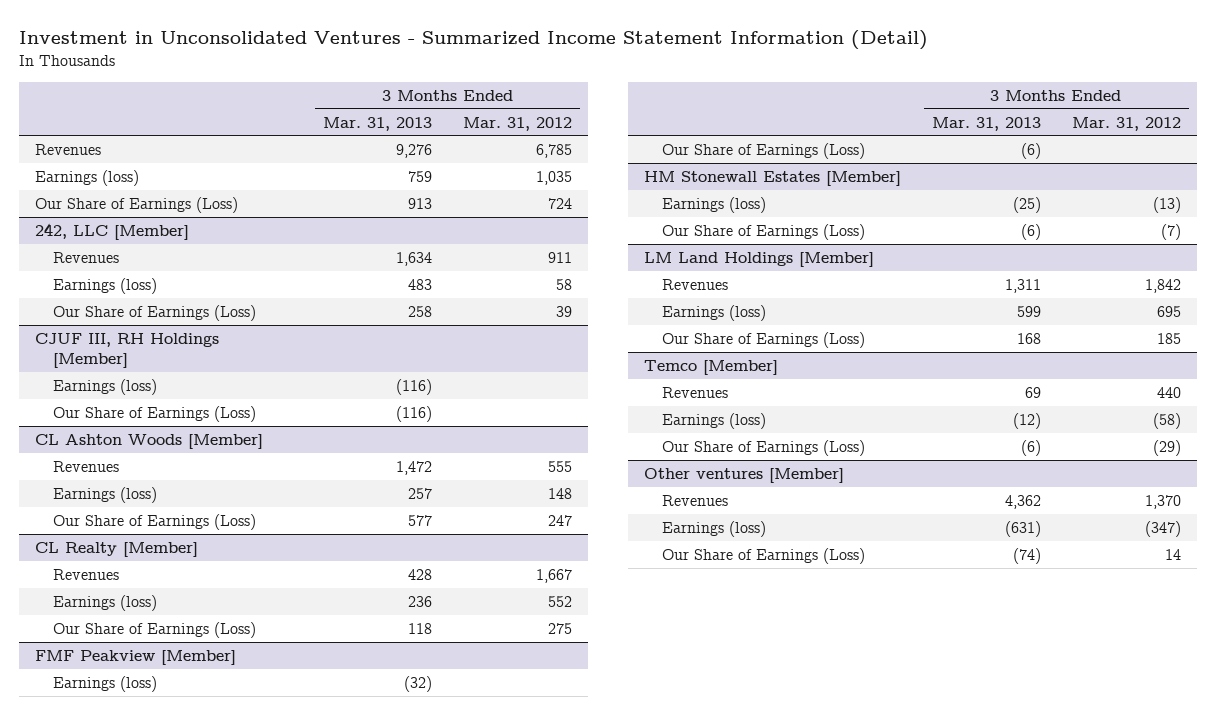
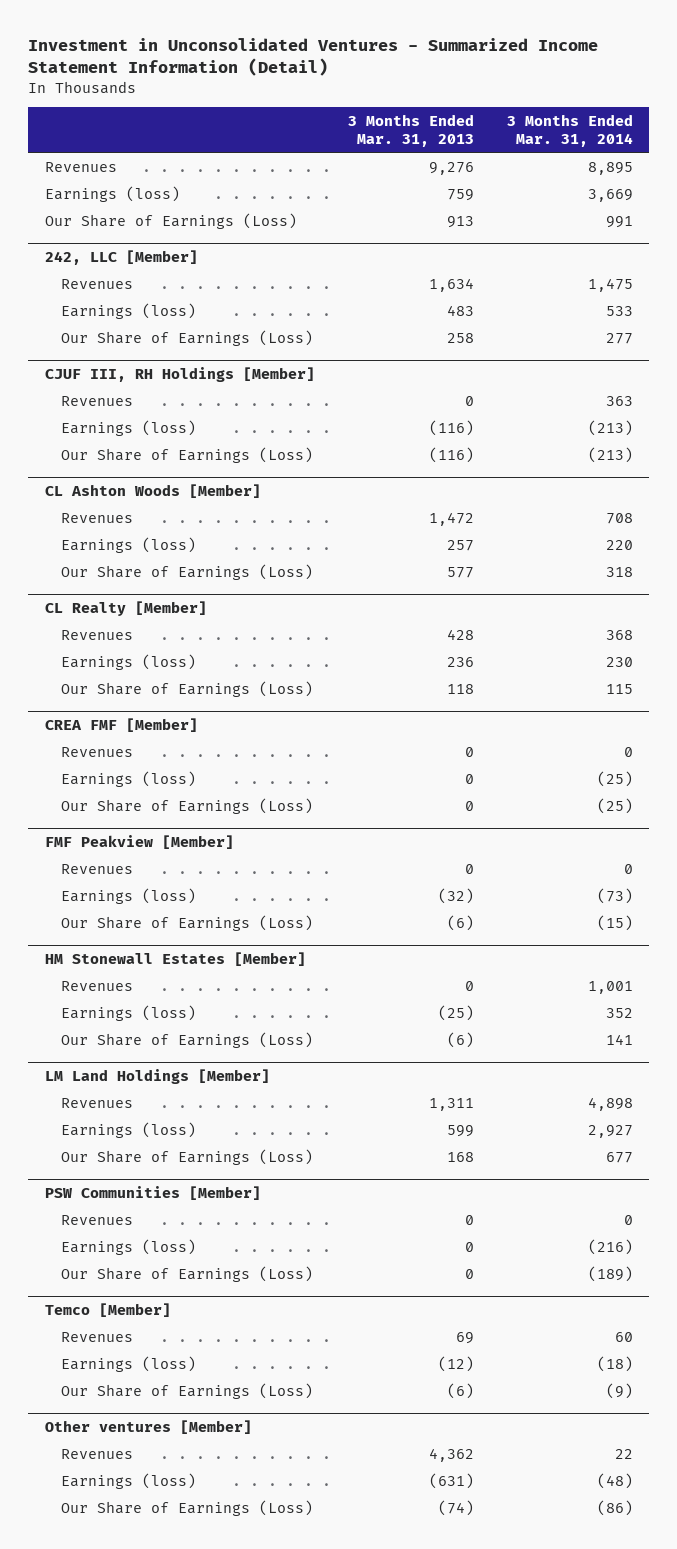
- | 3 Months Ended Mar. 31, 2013 | 3 Months Ended Mar. 31, 2012
+ | 3 Months Ended Mar. 31, 2013 | 3 Months Ended Mar. 31, 2014
@ CJUF III, RH Holdings [Member]
+ Revenues | 0 | 363
+ CREA FMF [Member]
+ Revenues | 0 | 0
+ Earnings (loss) | 0 | (25)
+ Our Share of Earnings (Loss) | 0 | (25)
@ FMF Peakview [Member]
+ Revenues | 0 | 0
@ HM Stonewall Estates [Member]
+ Revenues | 0 | 1,001
+ PSW Communities [Member]
+ Revenues | 0 | 0
+ Earnings (loss) | 0 | (216)
+ Our Share of Earnings (Loss) | 0 | (189)

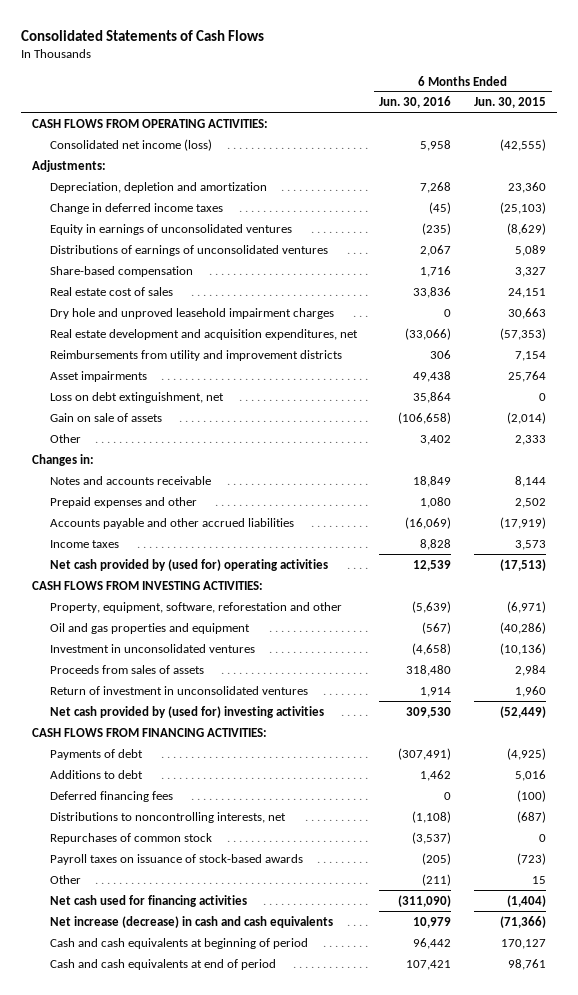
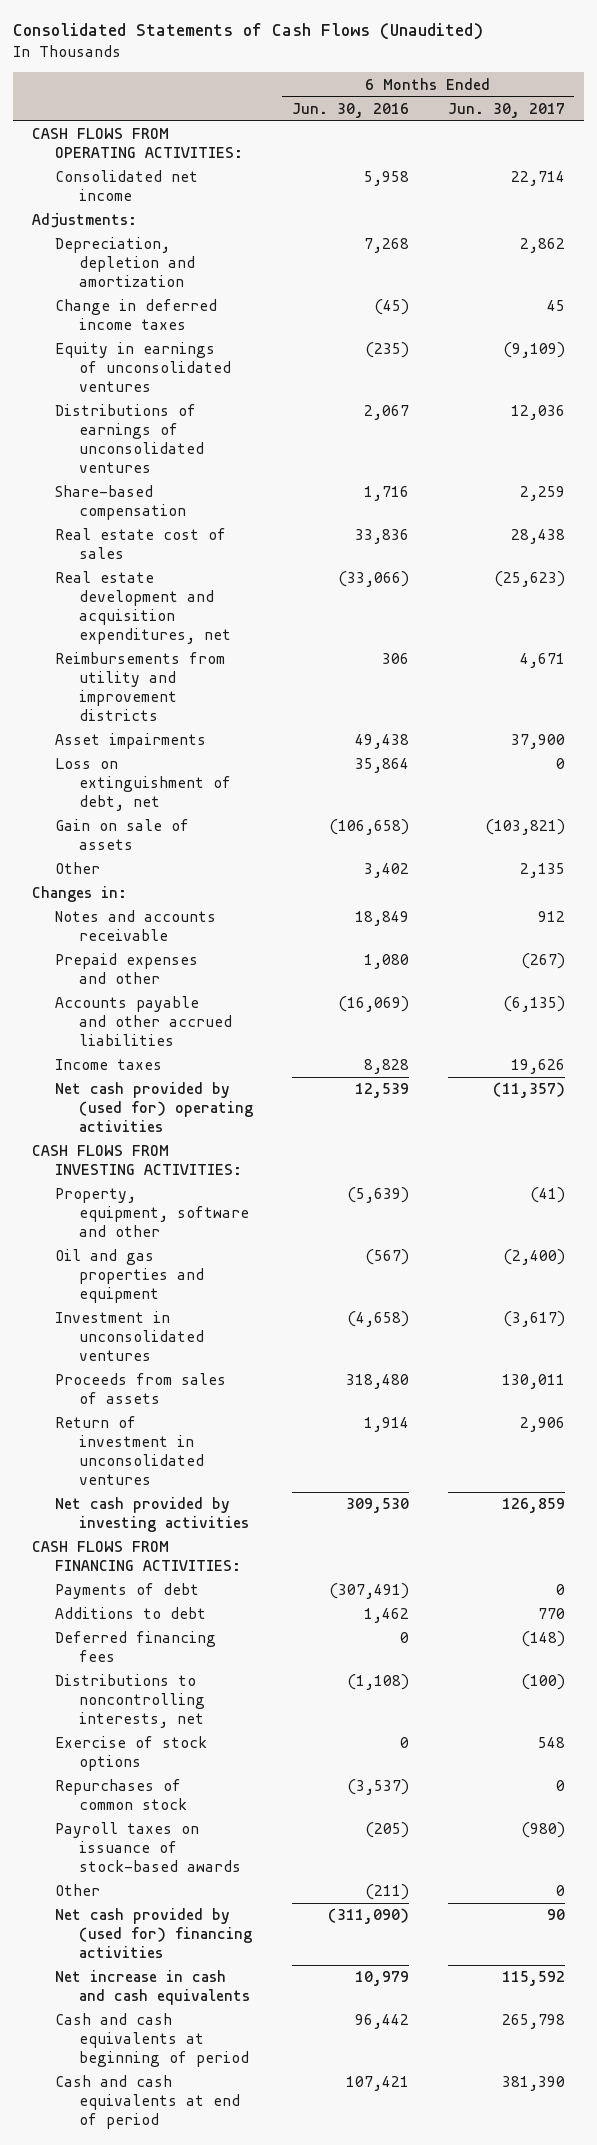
- Consolidated Statements of Cash Flows
+ Consolidated Statements of Cash Flows (Unaudited)
- | 6 Months Ended Jun. 30, 2016 | 6 Months Ended Jun. 30, 2015
+ | 6 Months Ended Jun. 30, 2016 | 6 Months Ended Jun. 30, 2017
- Consolidated net income (loss) | 5,958 | (42,555)
+ Consolidated net income | 5,958 | 22,714
- Dry hole and unproved leasehold impairment charges | 0 | 30,663
- Loss on debt extinguishment, net | 35,864 | 0
+ Loss on extinguishment of debt, net | 35,864 | 0
- Property, equipment, software, reforestation and other | (5,639) | (6,971)
+ Property, equipment, software and other | (5,639) | (41)
- Net cash provided by (used for) investing activities | 309,530 | (52,449)
+ Net cash provided by investing activities | 309,530 | 126,859
+ Exercise of stock options | 0 | 548
- Net cash used for financing activities | (311,090) | (1,404)
- Net increase (decrease) in cash and cash equivalents | 10,979 | (71,366)
+ Net cash provided by (used for) financing activities | (311,090) | 90
+ Net increase in cash and cash equivalents | 10,979 | 115,592

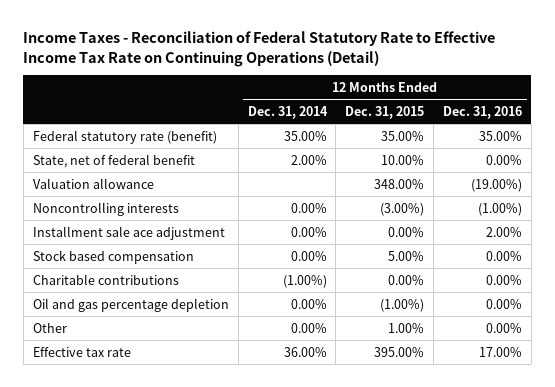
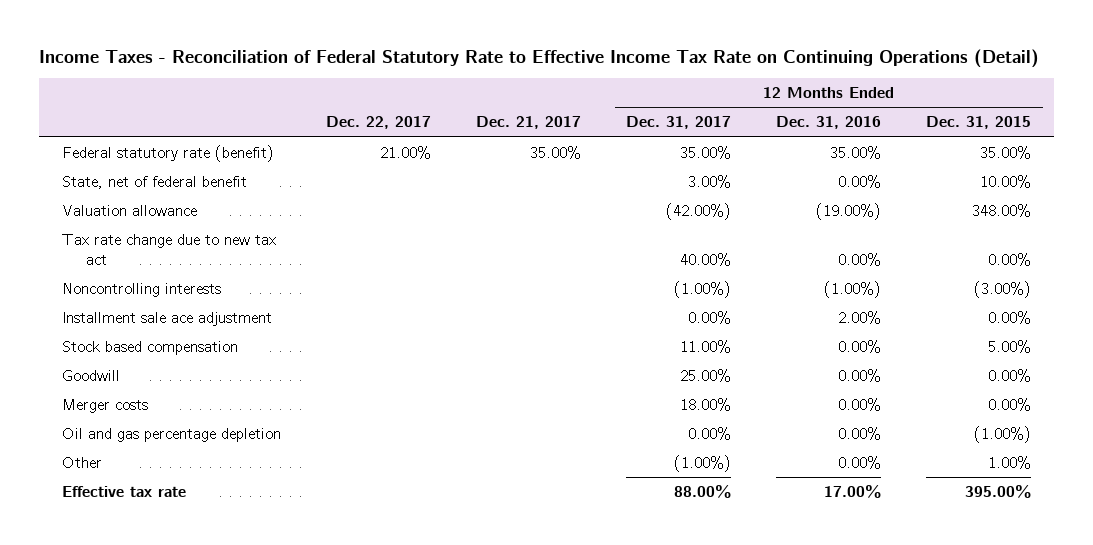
- | 12 Months Ended Dec. 31, 2014 | 12 Months Ended Dec. 31, 2015 | 12 Months Ended Dec. 31, 2016
+ | Dec. 22, 2017 | Dec. 21, 2017 | 12 Months Ended Dec. 31, 2017 | 12 Months Ended Dec. 31, 2016 | 12 Months Ended Dec. 31, 2015
+ Tax rate change due to new tax act | | | 40.00% | 0.00% | 0.00%
- Charitable contributions | (1.00%) | 0.00% | 0.00%
+ Goodwill | | | 25.00% | 0.00% | 0.00%
+ Merger costs | | | 18.00% | 0.00% | 0.00%

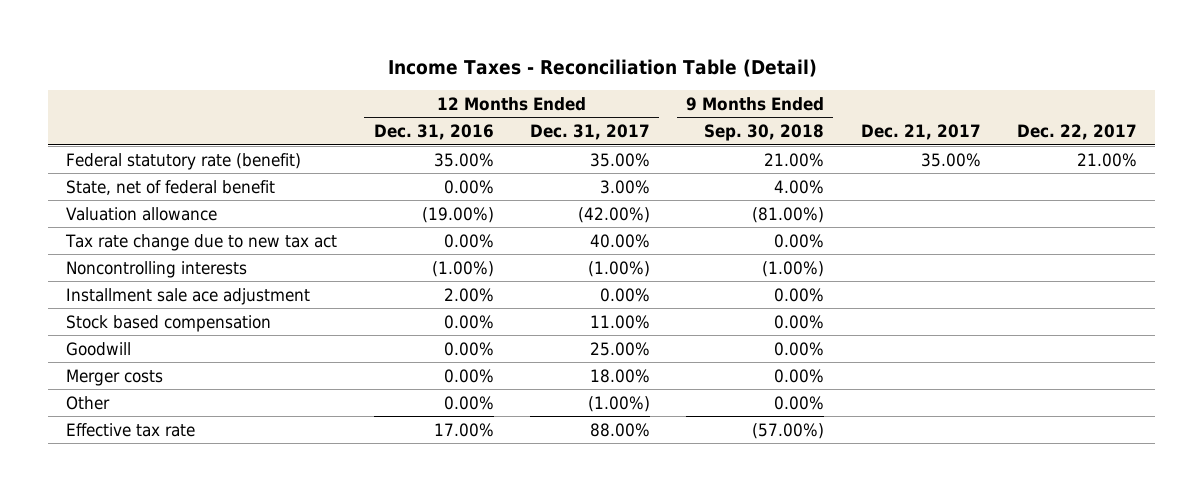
- Income Taxes - Reconciliation of Federal Statutory Rate to Effective Income Tax Rate on Continuing Operations (Detail)
+ Income Taxes - Reconciliation Table (Detail)
- | Dec. 22, 2017 | Dec. 21, 2017 | 12 Months Ended Dec. 31, 2017 | 12 Months Ended Dec. 31, 2016 | 12 Months Ended Dec. 31, 2015
+ | 12 Months Ended Dec. 31, 2016 | 12 Months Ended Dec. 31, 2017 | 9 Months Ended Sep. 30, 2018 | Dec. 21, 2017 | Dec. 22, 2017
- Oil and gas percentage depletion | | | 0.00% | 0.00% | (1.00%)

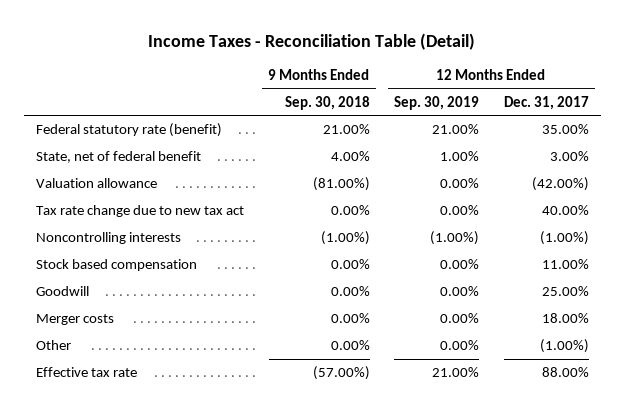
- | 12 Months Ended Dec. 31, 2016 | 12 Months Ended Dec. 31, 2017 | 9 Months Ended Sep. 30, 2018 | Dec. 21, 2017 | Dec. 22, 2017
+ | 9 Months Ended Sep. 30, 2018 | 12 Months Ended Sep. 30, 2019 | 12 Months Ended Dec. 31, 2017
- Installment sale ace adjustment | 2.00% | 0.00% | 0.00% | |

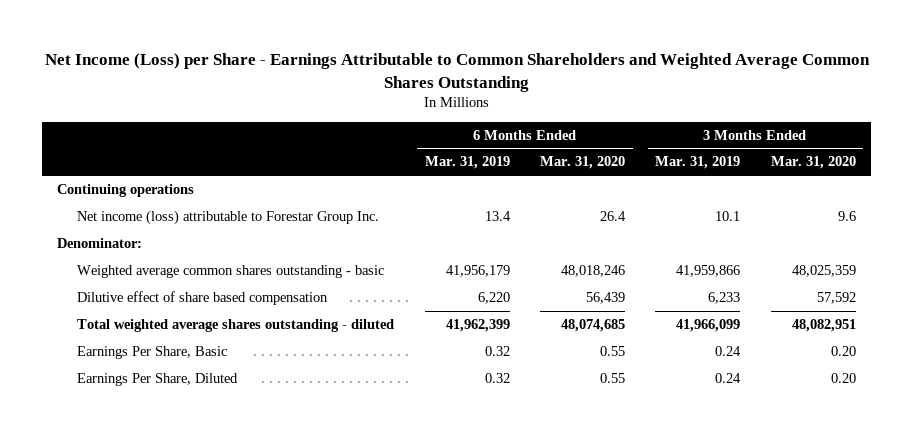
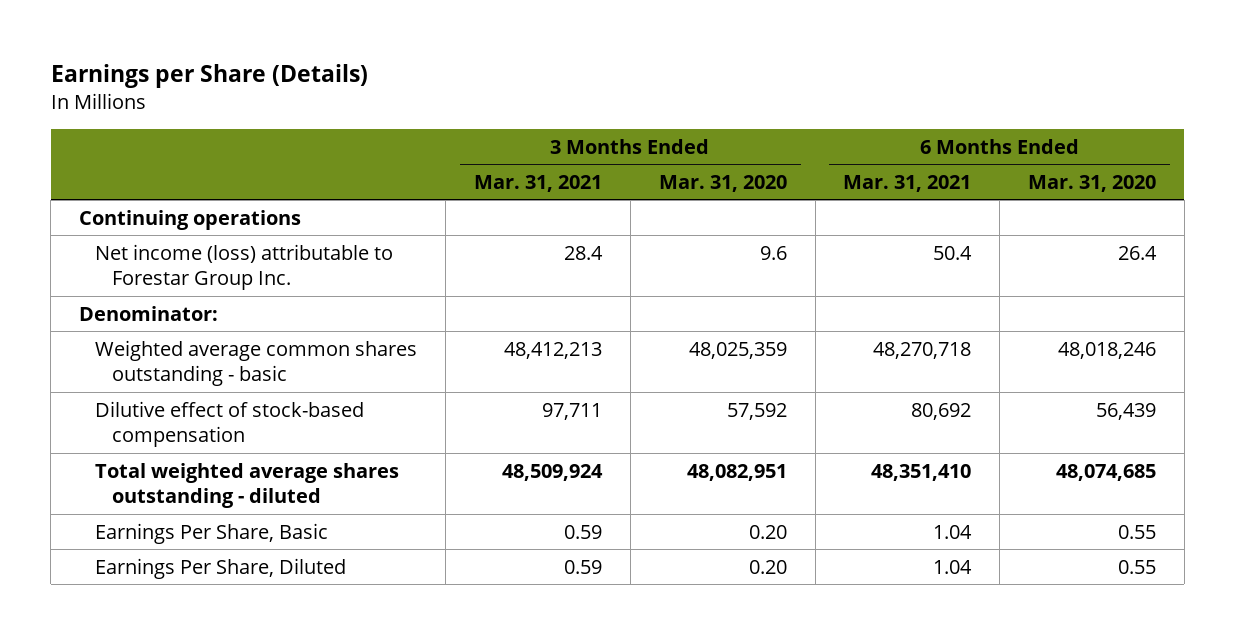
- Net Income (Loss) per Share - Earnings Attributable to Common Shareholders and Weighted Average Common Shares Outstanding
+ Earnings per Share (Details)
- | 6 Months Ended Mar. 31, 2019 | 6 Months Ended Mar. 31, 2020 | 3 Months Ended Mar. 31, 2019 | 3 Months Ended Mar. 31, 2020
+ | 3 Months Ended Mar. 31, 2021 | 3 Months Ended Mar. 31, 2020 | 6 Months Ended Mar. 31, 2021 | 6 Months Ended Mar. 31, 2020
- Dilutive effect of share based compensation | 6,220 | 56,439 | 6,233 | 57,592
+ Dilutive effect of stock-based compensation | 97,711 | 57,592 | 80,692 | 56,439

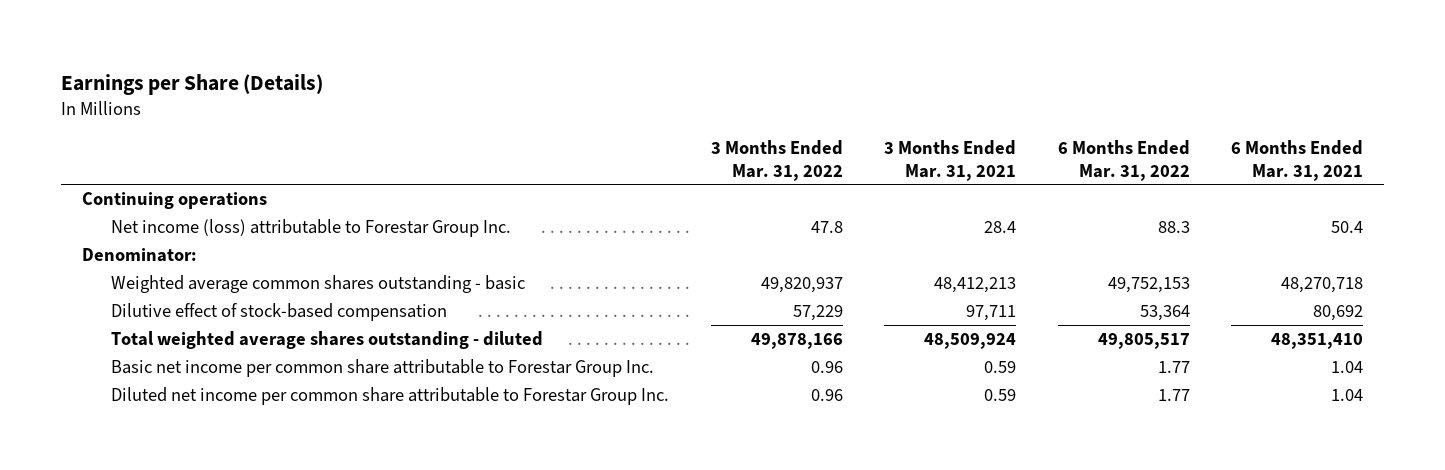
- | 3 Months Ended Mar. 31, 2021 | 3 Months Ended Mar. 31, 2020 | 6 Months Ended Mar. 31, 2021 | 6 Months Ended Mar. 31, 2020
+ | 3 Months Ended Mar. 31, 2022 | 3 Months Ended Mar. 31, 2021 | 6 Months Ended Mar. 31, 2022 | 6 Months Ended Mar. 31, 2021
- Earnings Per Share, Basic | 0.59 | 0.20 | 1.04 | 0.55
- Earnings Per Share, Diluted | 0.59 | 0.20 | 1.04 | 0.55
+ Basic net income per common share attributable to Forestar Group Inc. | 0.96 | 0.59 | 1.77 | 1.04
+ Diluted net income per common share attributable to Forestar Group Inc. | 0.96 | 0.59 | 1.77 | 1.04

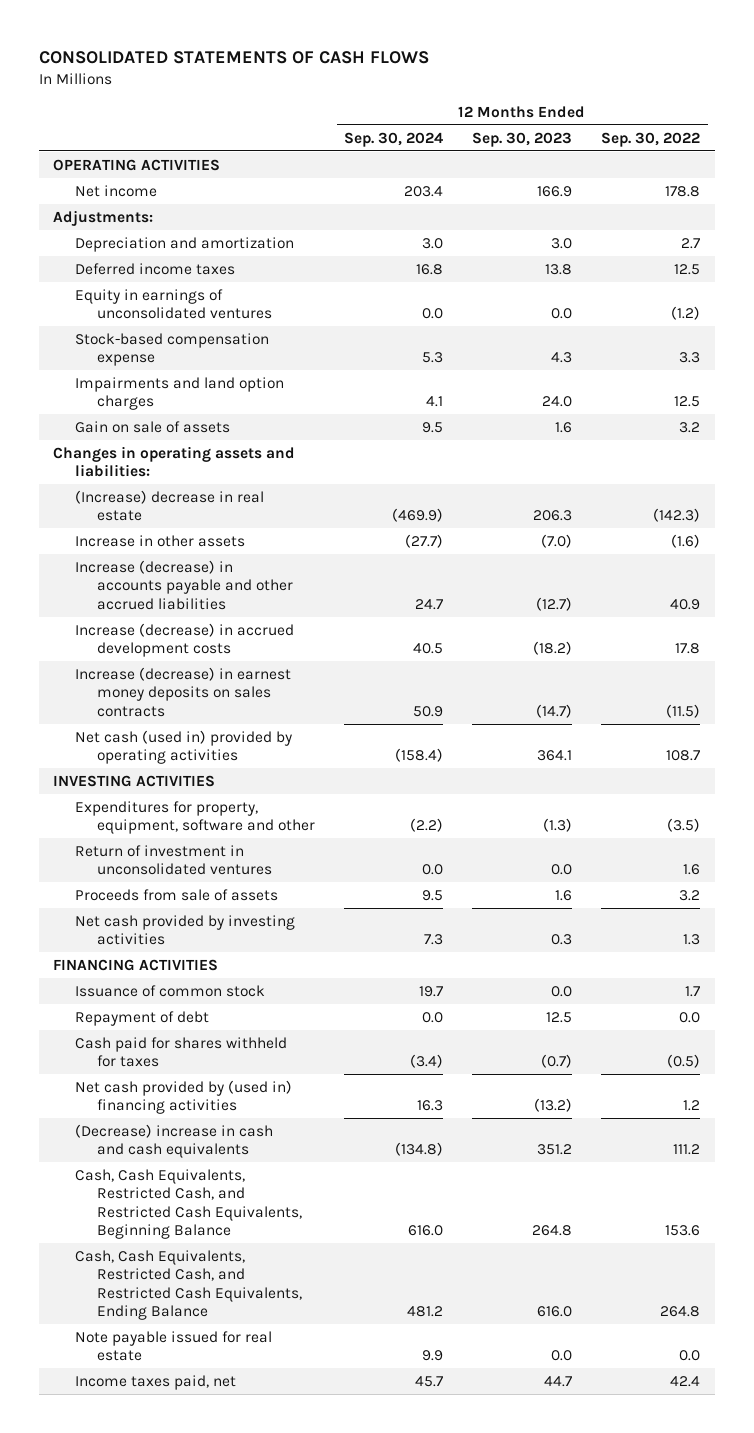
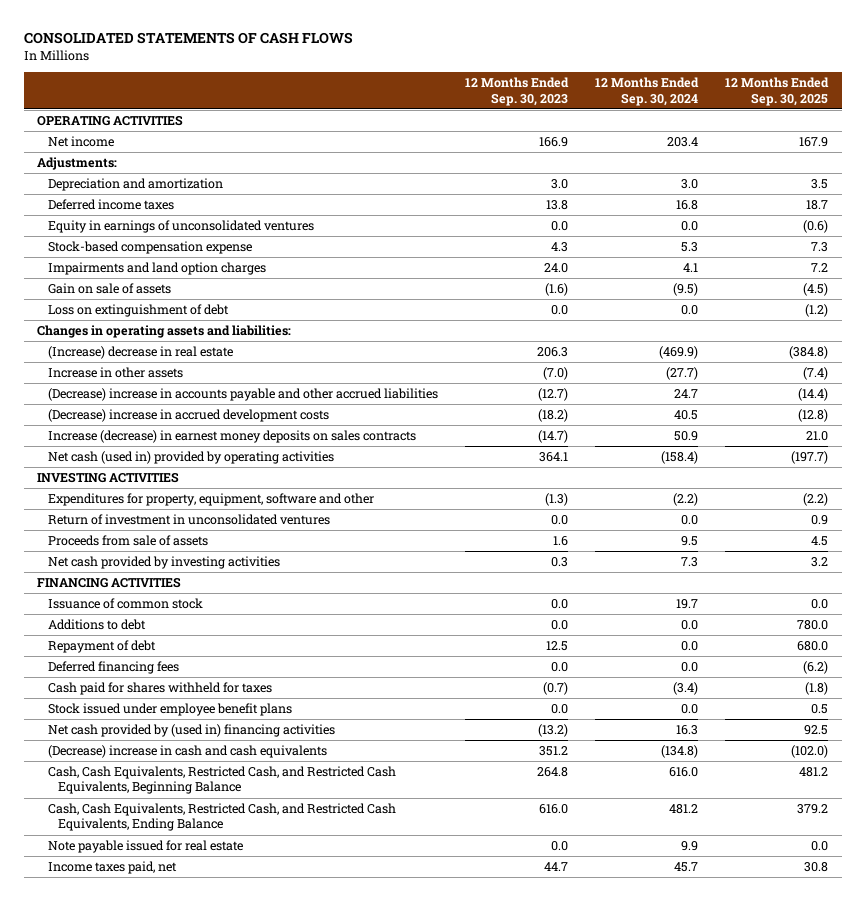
- | 12 Months Ended Sep. 30, 2024 | 12 Months Ended Sep. 30, 2023 | 12 Months Ended Sep. 30, 2022
+ | 12 Months Ended Sep. 30, 2023 | 12 Months Ended Sep. 30, 2024 | 12 Months Ended Sep. 30, 2025
- Gain on sale of assets | 9.5 | 1.6 | 3.2
+ Gain on sale of assets | (1.6) | (9.5) | (4.5)
+ Loss on extinguishment of debt | 0.0 | 0.0 | (1.2)
- Increase (decrease) in accounts payable and other accrued liabilities | 24.7 | (12.7) | 40.9
- Increase (decrease) in accrued development costs | 40.5 | (18.2) | 17.8
+ (Decrease) increase in accounts payable and other accrued liabilities | (12.7) | 24.7 | (14.4)
+ (Decrease) increase in accrued development costs | (18.2) | 40.5 | (12.8)
+ Additions to debt | 0.0 | 0.0 | 780.0
+ Deferred financing fees | 0.0 | 0.0 | (6.2)
+ Stock issued under employee benefit plans | 0.0 | 0.0 | 0.5

